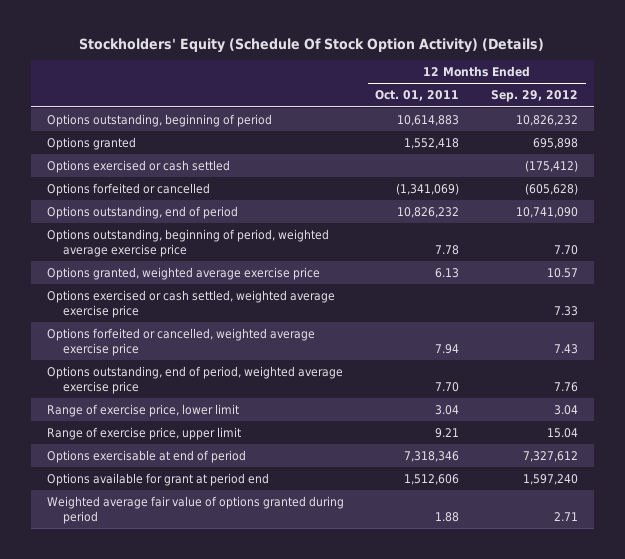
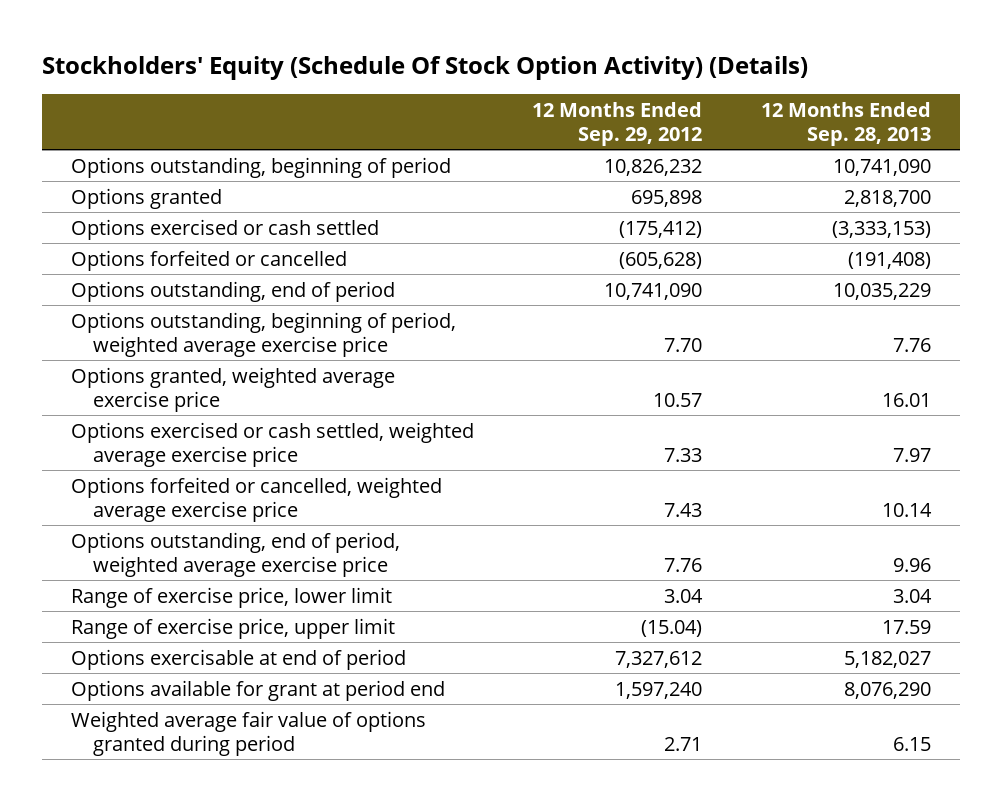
- | 12 Months Ended Oct. 01, 2011 | 12 Months Ended Sep. 29, 2012
+ | 12 Months Ended Sep. 29, 2012 | 12 Months Ended Sep. 28, 2013
- Range of exercise price, upper limit | 9.21 | 15.04
+ Range of exercise price, upper limit | (15.04) | 17.59

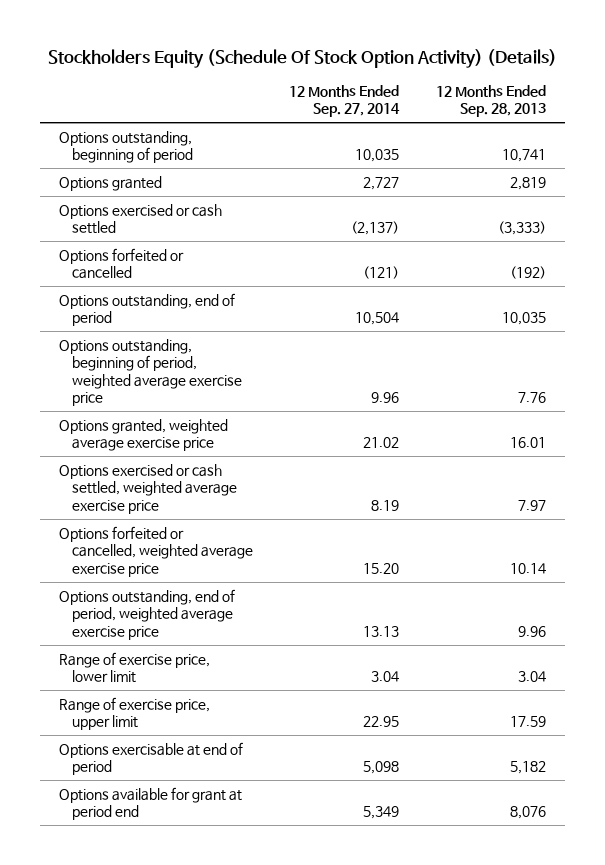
- Stockholders' Equity (Schedule Of Stock Option Activity) (Details)
+ Stockholders Equity (Schedule Of Stock Option Activity) (Details)
- | 12 Months Ended Sep. 29, 2012 | 12 Months Ended Sep. 28, 2013
+ | 12 Months Ended Sep. 27, 2014 | 12 Months Ended Sep. 28, 2013
- Options outstanding, beginning of period | 10,826,232 | 10,741,090
- Options granted | 695,898 | 2,818,700
- Options exercised or cash settled | (175,412) | (3,333,153)
- Options forfeited or cancelled | (605,628) | (191,408)
- Options outstanding, end of period | 10,741,090 | 10,035,229
+ Options outstanding, beginning of period | 10,035 | 10,741
+ Options granted | 2,727 | 2,819
+ Options exercised or cash settled | (2,137) | (3,333)
+ Options forfeited or cancelled | (121) | (192)
+ Options outstanding, end of period | 10,504 | 10,035
- Options exercisable at end of period | 7,327,612 | 5,182,027
- Options available for grant at period end | 1,597,240 | 8,076,290
- Weighted average fair value of options granted during period | 2.71 | 6.15
+ Options exercisable at end of period | 5,098 | 5,182
+ Options available for grant at period end | 5,349 | 8,076

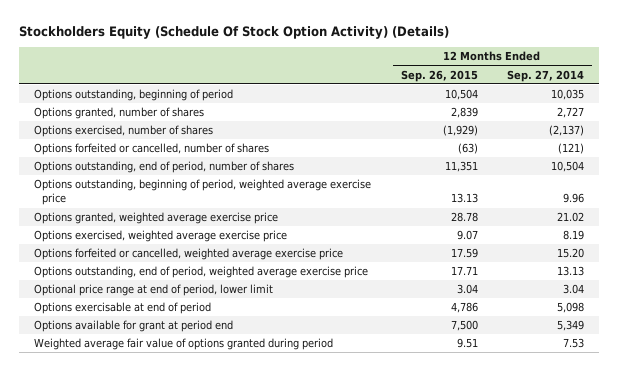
- | 12 Months Ended Sep. 27, 2014 | 12 Months Ended Sep. 28, 2013
+ | 12 Months Ended Sep. 26, 2015 | 12 Months Ended Sep. 27, 2014
- Options granted | 2,727 | 2,819
- Options exercised or cash settled | (2,137) | (3,333)
- Options forfeited or cancelled | (121) | (192)
- Options outstanding, end of period | 10,504 | 10,035
+ Options granted, number of shares | 2,839 | 2,727
+ Options exercised, number of shares | (1,929) | (2,137)
+ Options forfeited or cancelled, number of shares | (63) | (121)
+ Options outstanding, end of period, number of shares | 11,351 | 10,504
- Options exercised or cash settled, weighted average exercise price | 8.19 | 7.97
+ Options exercised, weighted average exercise price | 9.07 | 8.19
- Range of exercise price, lower limit | 3.04 | 3.04
- Range of exercise price, upper limit | 22.95 | 17.59
+ Optional price range at end of period, lower limit | 3.04 | 3.04
+ Weighted average fair value of options granted during period | 9.51 | 7.53

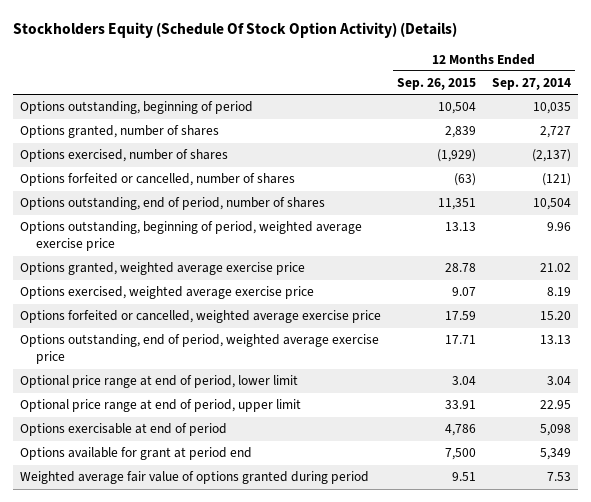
+ Optional price range at end of period, upper limit | 33.91 | 22.95

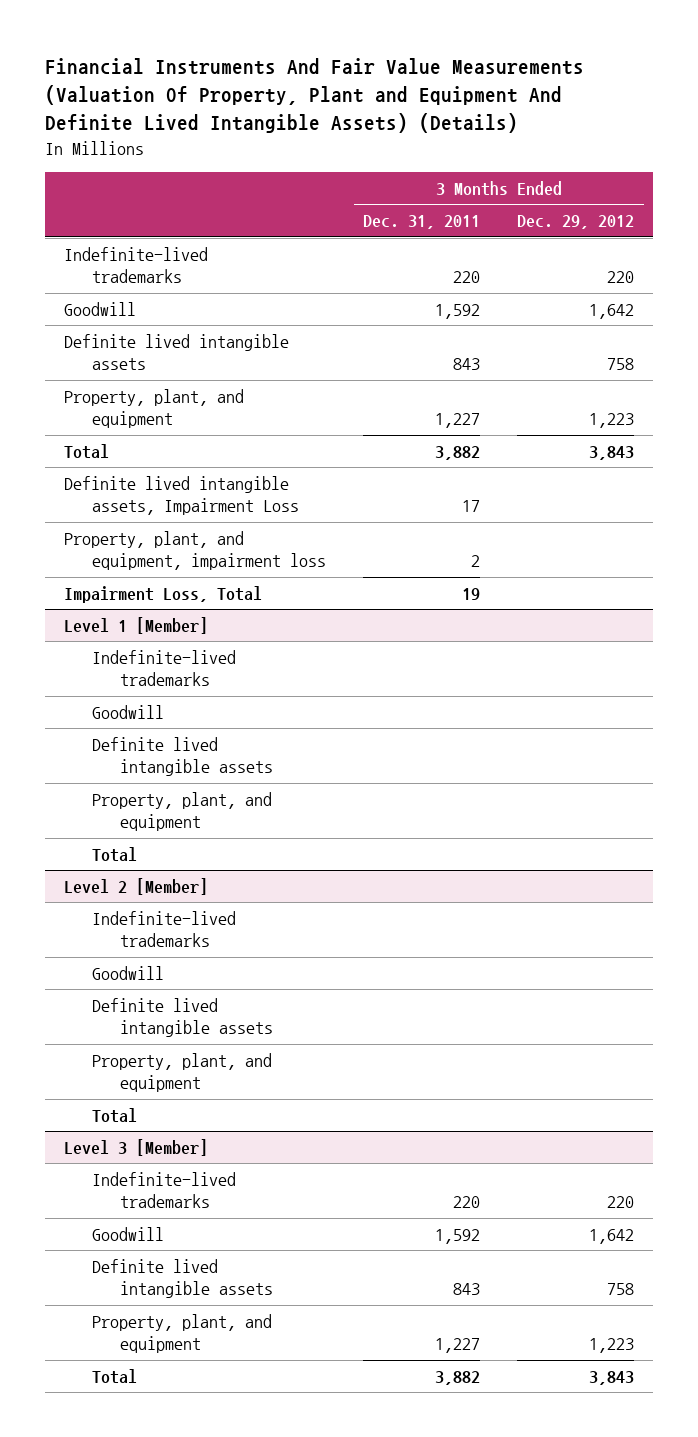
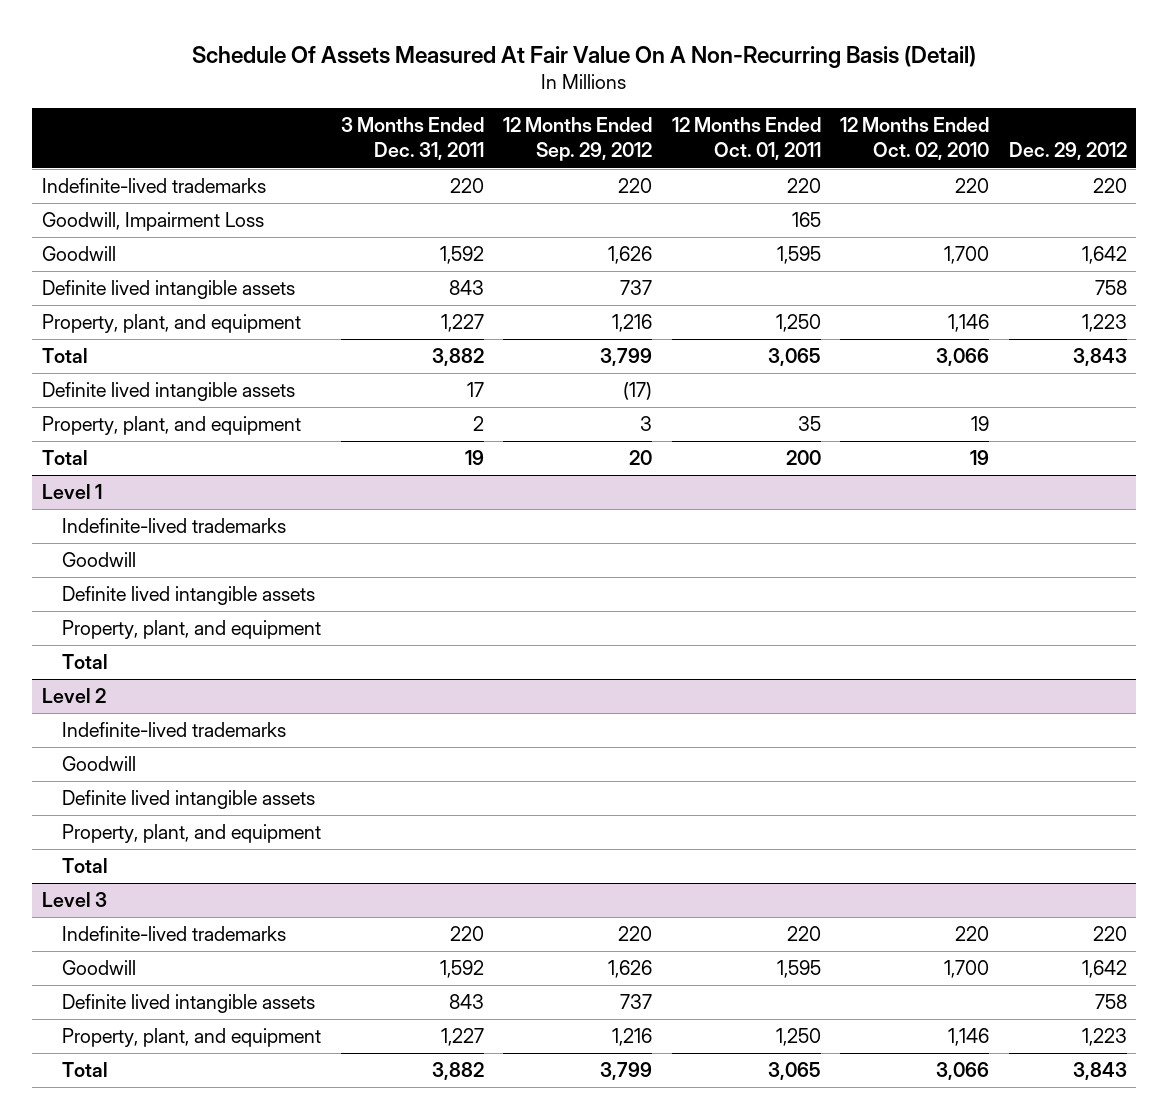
- Financial Instruments And Fair Value Measurements (Valuation Of Property, Plant and Equipment And Definite Lived Intangible Assets) (Details)
+ Schedule Of Assets Measured At Fair Value On A Non-Recurring Basis (Detail)
- | 3 Months Ended Dec. 31, 2011 | 3 Months Ended Dec. 29, 2012
+ | 3 Months Ended Dec. 31, 2011 | 12 Months Ended Sep. 29, 2012 | 12 Months Ended Oct. 01, 2011 | 12 Months Ended Oct. 02, 2010 | Dec. 29, 2012
+ Goodwill, Impairment Loss | | | 165 | |
- Definite lived intangible assets, Impairment Loss | 17 |
- Property, plant, and equipment, impairment loss | 2 |
- Impairment Loss, Total | 19 |
- Level 1 [Member]
+ Definite lived intangible assets | 17 | (17) | | |
+ Property, plant, and equipment | 2 | 3 | 35 | 19 |
+ Total | 19 | 20 | 200 | 19 |
+ Level 1
- Level 2 [Member]
+ Level 2
- Level 3 [Member]
+ Level 3

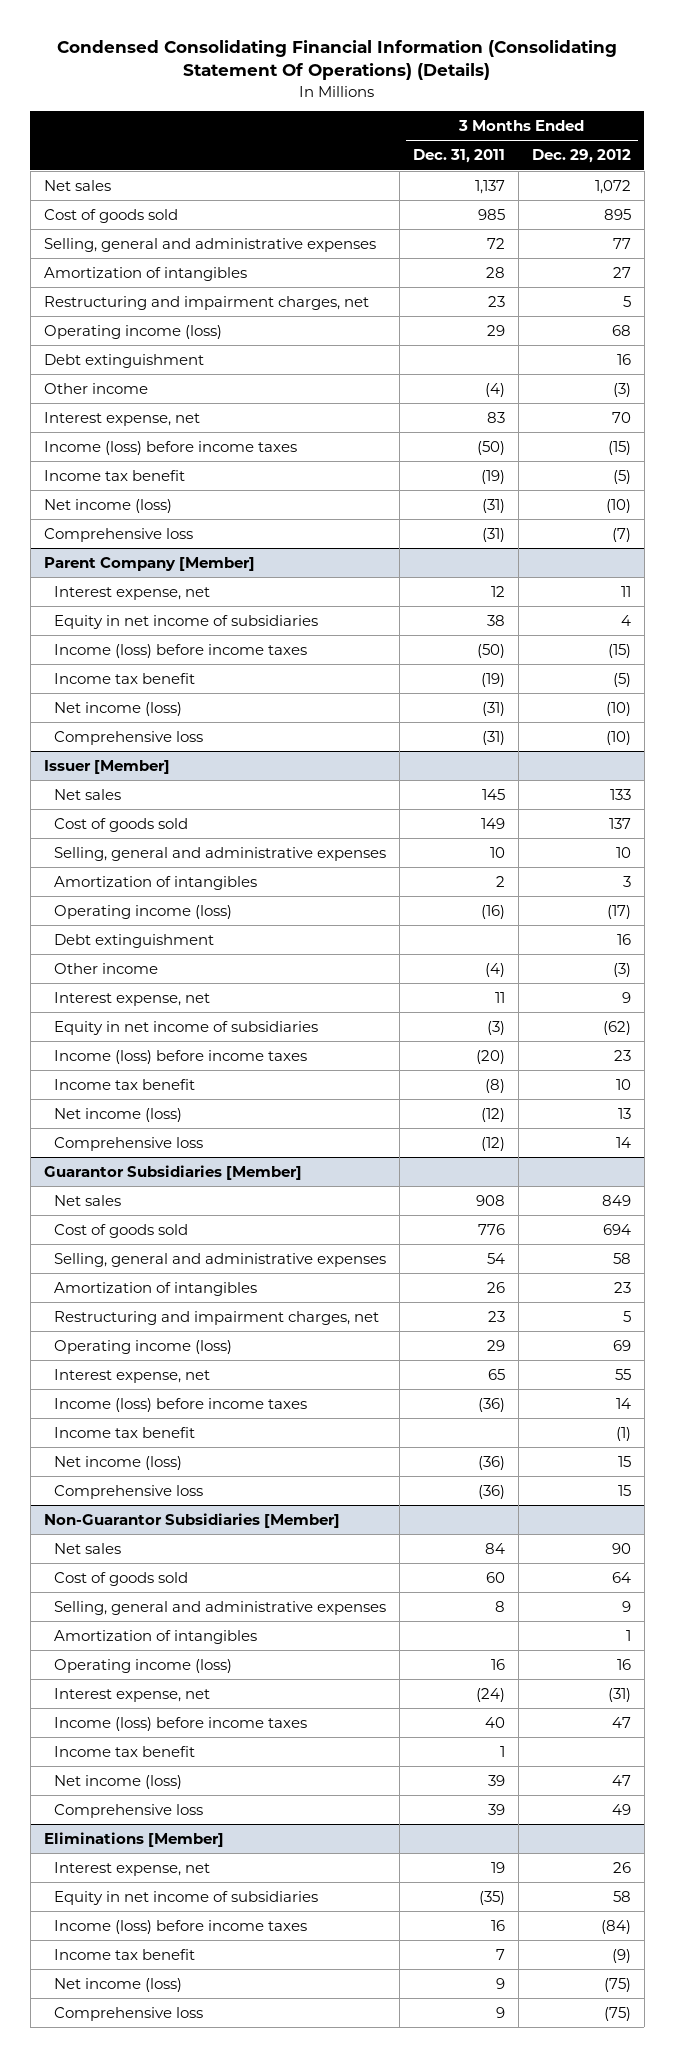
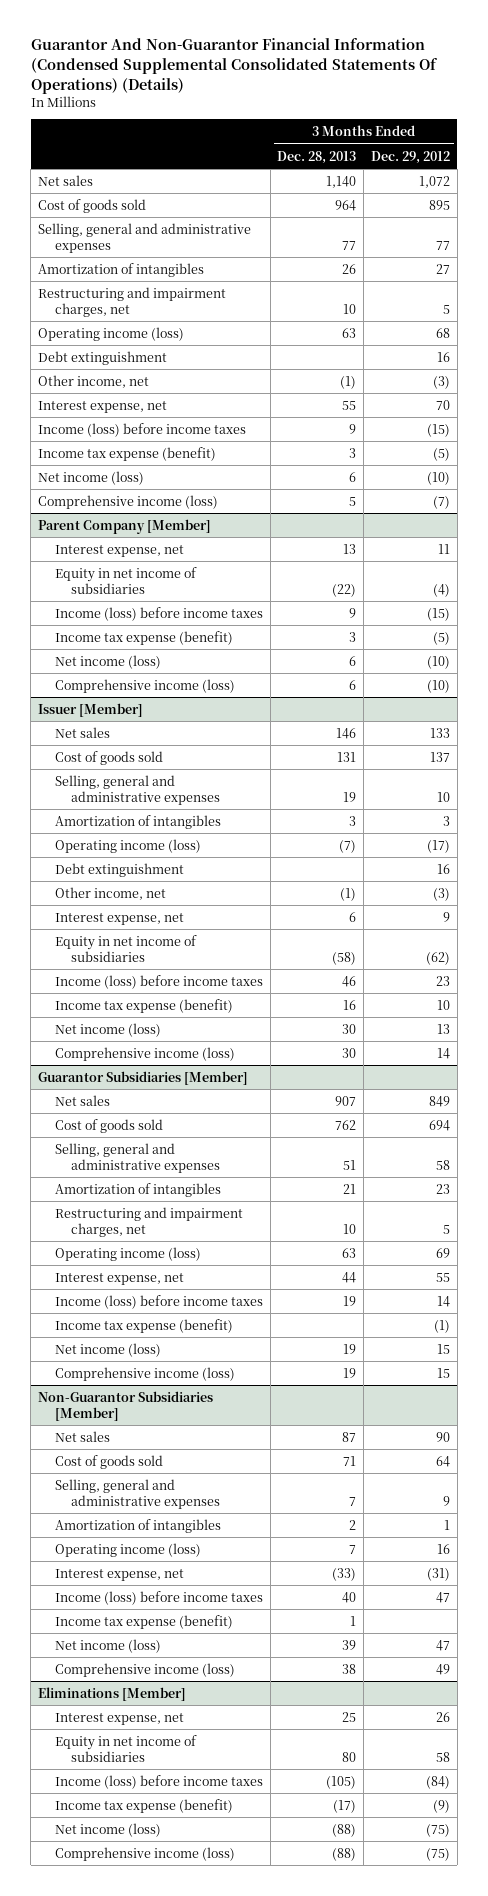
- Condensed Consolidating Financial Information (Consolidating Statement Of Operations) (Details)
+ Guarantor And Non-Guarantor Financial Information (Condensed Supplemental Consolidated Statements Of Operations) (Details)
- | 3 Months Ended Dec. 31, 2011 | 3 Months Ended Dec. 29, 2012
+ | 3 Months Ended Dec. 28, 2013 | 3 Months Ended Dec. 29, 2012
- Other income | (4) | (3)
+ Other income, net | (1) | (3)
- Income tax benefit | (19) | (5)
+ Income tax expense (benefit) | 3 | (5)
- Comprehensive loss | (31) | (7)
+ Comprehensive income (loss) | 5 | (7)
@ Parent Company [Member]
- Equity in net income of subsidiaries | 38 | 4
+ Equity in net income of subsidiaries | (22) | (4)
- Income tax benefit | (19) | (5)
+ Income tax expense (benefit) | 3 | (5)
- Comprehensive loss | (31) | (10)
+ Comprehensive income (loss) | 6 | (10)
@ Issuer [Member]
- Other income | (4) | (3)
+ Other income, net | (1) | (3)
- Income tax benefit | (8) | 10
+ Income tax expense (benefit) | 16 | 10
- Comprehensive loss | (12) | 14
+ Comprehensive income (loss) | 30 | 14
@ Guarantor Subsidiaries [Member]
- Income tax benefit | | (1)
+ Income tax expense (benefit) | | (1)
- Comprehensive loss | (36) | 15
+ Comprehensive income (loss) | 19 | 15
@ Non-Guarantor Subsidiaries [Member]
- Income tax benefit | 1 |
+ Income tax expense (benefit) | 1 |
- Comprehensive loss | 39 | 49
+ Comprehensive income (loss) | 38 | 49
@ Eliminations [Member]
- Income tax benefit | 7 | (9)
+ Income tax expense (benefit) | (17) | (9)
- Comprehensive loss | 9 | (75)
+ Comprehensive income (loss) | (88) | (75)

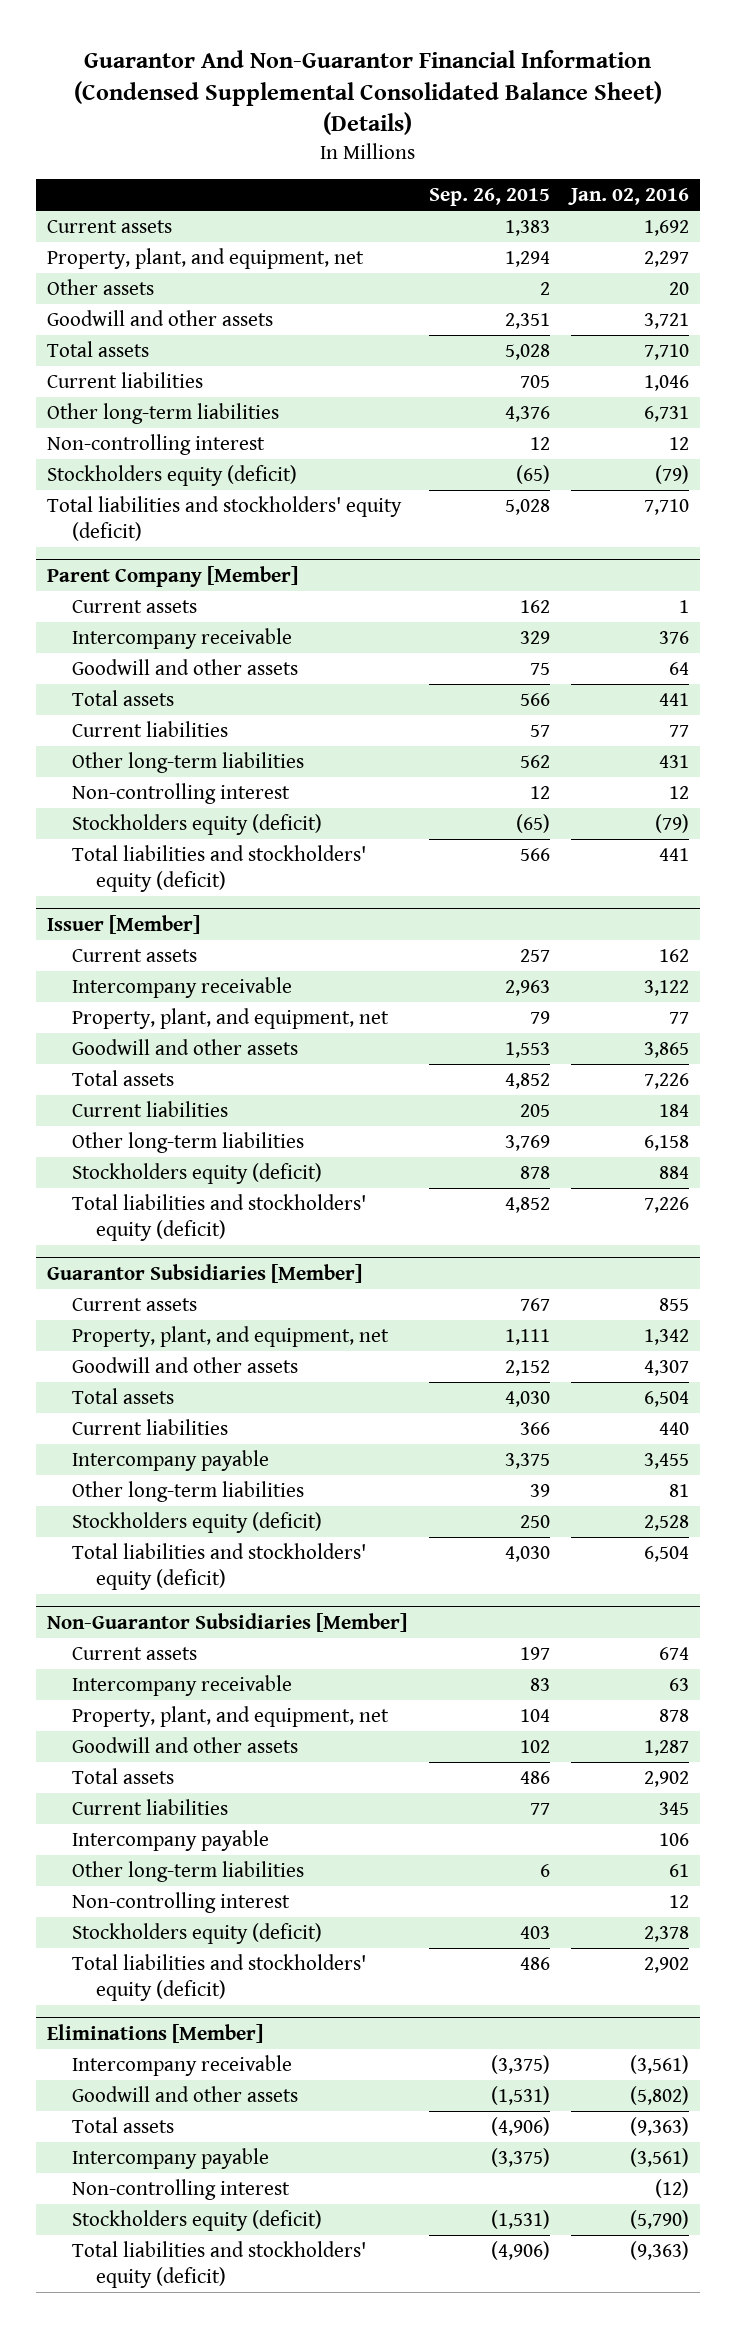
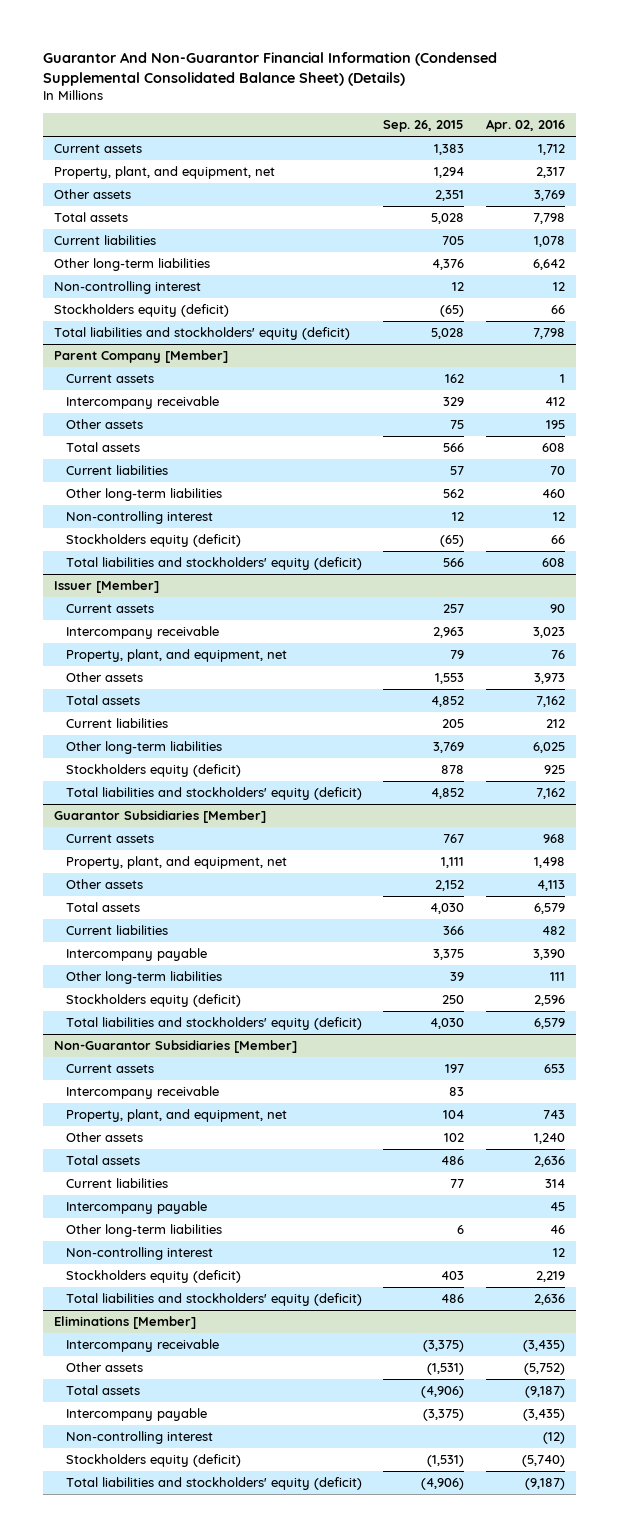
- | Sep. 26, 2015 | Jan. 02, 2016
+ | Sep. 26, 2015 | Apr. 02, 2016
- Other assets | 2 | 20
- Goodwill and other assets | 2,351 | 3,721
+ Other assets | 2,351 | 3,769
@ Parent Company [Member]
- Goodwill and other assets | 75 | 64
+ Other assets | 75 | 195
@ Issuer [Member]
- Goodwill and other assets | 1,553 | 3,865
+ Other assets | 1,553 | 3,973
@ Guarantor Subsidiaries [Member]
- Goodwill and other assets | 2,152 | 4,307
+ Other assets | 2,152 | 4,113
@ Non-Guarantor Subsidiaries [Member]
- Goodwill and other assets | 102 | 1,287
+ Other assets | 102 | 1,240
@ Eliminations [Member]
- Goodwill and other assets | (1,531) | (5,802)
+ Other assets | (1,531) | (5,752)

